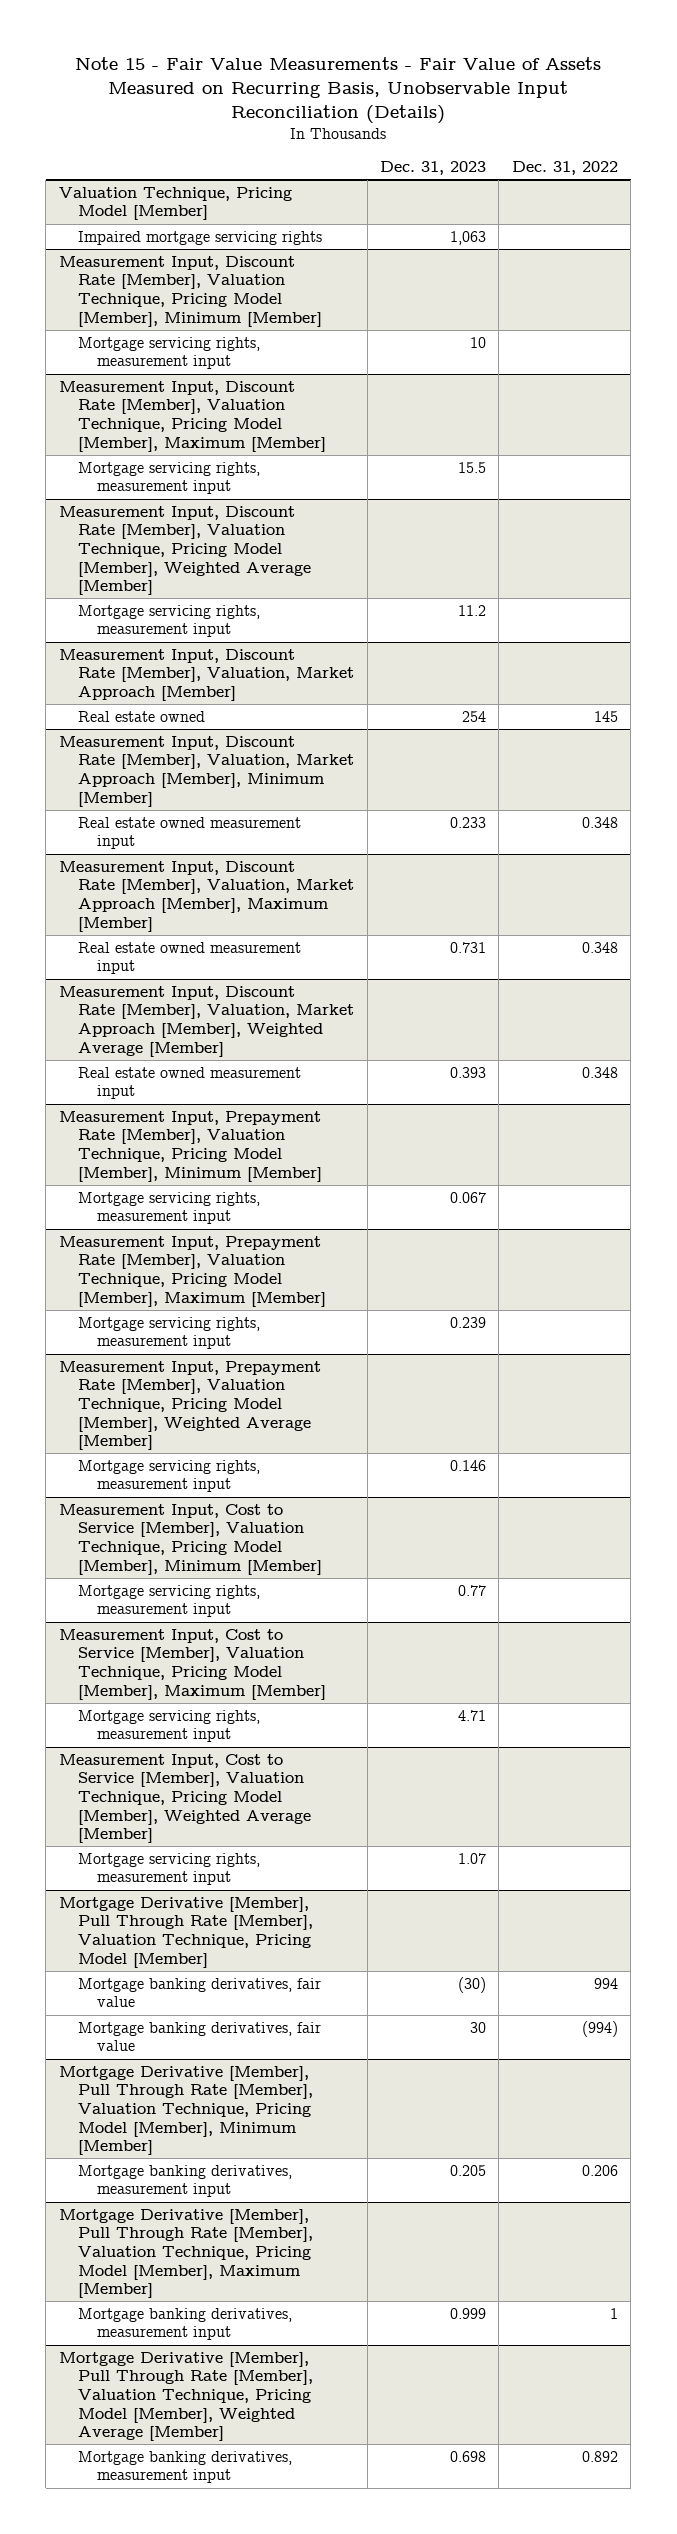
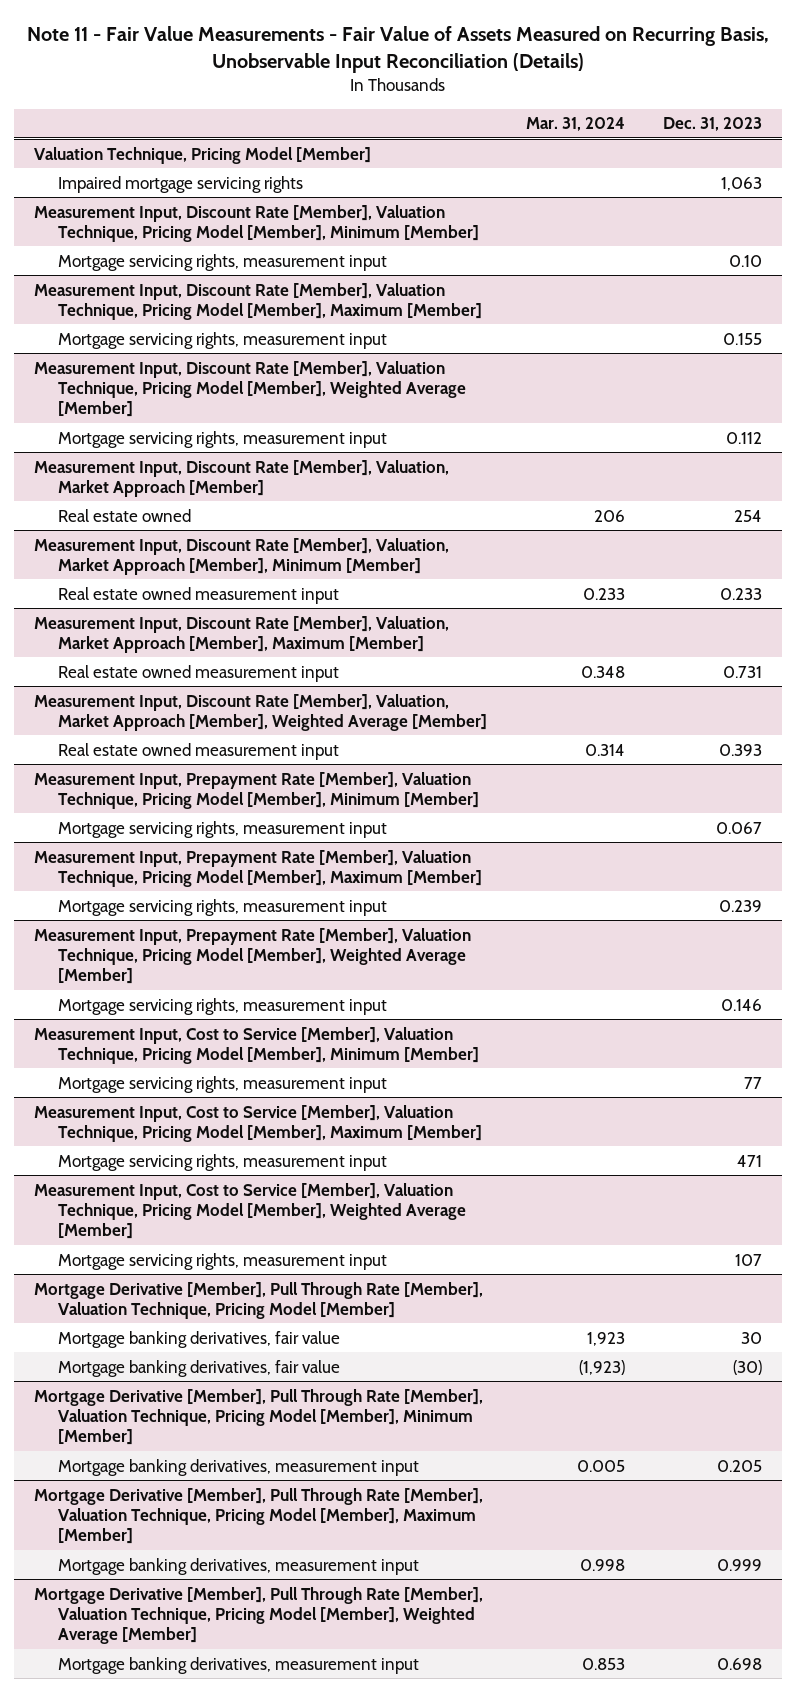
- Note 15 - Fair Value Measurements - Fair Value of Assets Measured on Recurring Basis, Unobservable Input Reconciliation (Details)
+ Note 11 - Fair Value Measurements - Fair Value of Assets Measured on Recurring Basis, Unobservable Input Reconciliation (Details)
- | Dec. 31, 2023 | Dec. 31, 2022
+ | Mar. 31, 2024 | Dec. 31, 2023
@ Measurement Input, Discount Rate [Member], Valuation Technique, Pricing Model [Member], Minimum [Member]
- Mortgage servicing rights, measurement input | 10 |
+ Mortgage servicing rights, measurement input | | 0.10
@ Measurement Input, Discount Rate [Member], Valuation Technique, Pricing Model [Member], Maximum [Member]
- Mortgage servicing rights, measurement input | 15.5 |
+ Mortgage servicing rights, measurement input | | 0.155
@ Measurement Input, Discount Rate [Member], Valuation Technique, Pricing Model [Member], Weighted Average [Member]
- Mortgage servicing rights, measurement input | 11.2 |
+ Mortgage servicing rights, measurement input | | 0.112
@ Measurement Input, Cost to Service [Member], Valuation Technique, Pricing Model [Member], Minimum [Member]
- Mortgage servicing rights, measurement input | 0.77 |
+ Mortgage servicing rights, measurement input | | 77
@ Measurement Input, Cost to Service [Member], Valuation Technique, Pricing Model [Member], Maximum [Member]
- Mortgage servicing rights, measurement input | 4.71 |
+ Mortgage servicing rights, measurement input | | 471
@ Measurement Input, Cost to Service [Member], Valuation Technique, Pricing Model [Member], Weighted Average [Member]
- Mortgage servicing rights, measurement input | 1.07 |
+ Mortgage servicing rights, measurement input | | 107
@ Mortgage Derivative [Member], Pull Through Rate [Member], Valuation Technique, Pricing Model [Member]
moved down: Mortgage banking derivatives, fair value | (1,923) | (30)

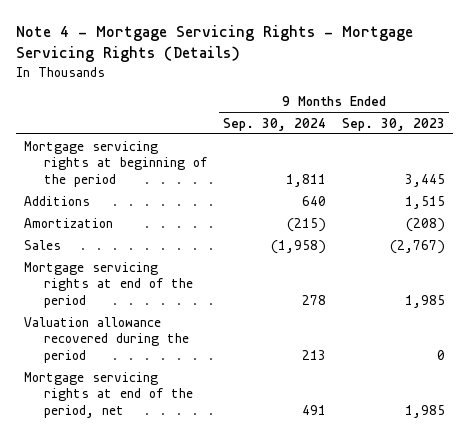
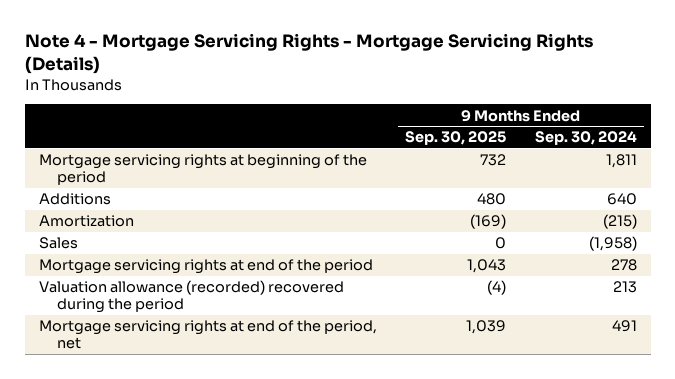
- | 9 Months Ended Sep. 30, 2024 | 9 Months Ended Sep. 30, 2023
+ | 9 Months Ended Sep. 30, 2025 | 9 Months Ended Sep. 30, 2024
- Valuation allowance recovered during the period | 213 | 0
+ Valuation allowance (recorded) recovered during the period | (4) | 213

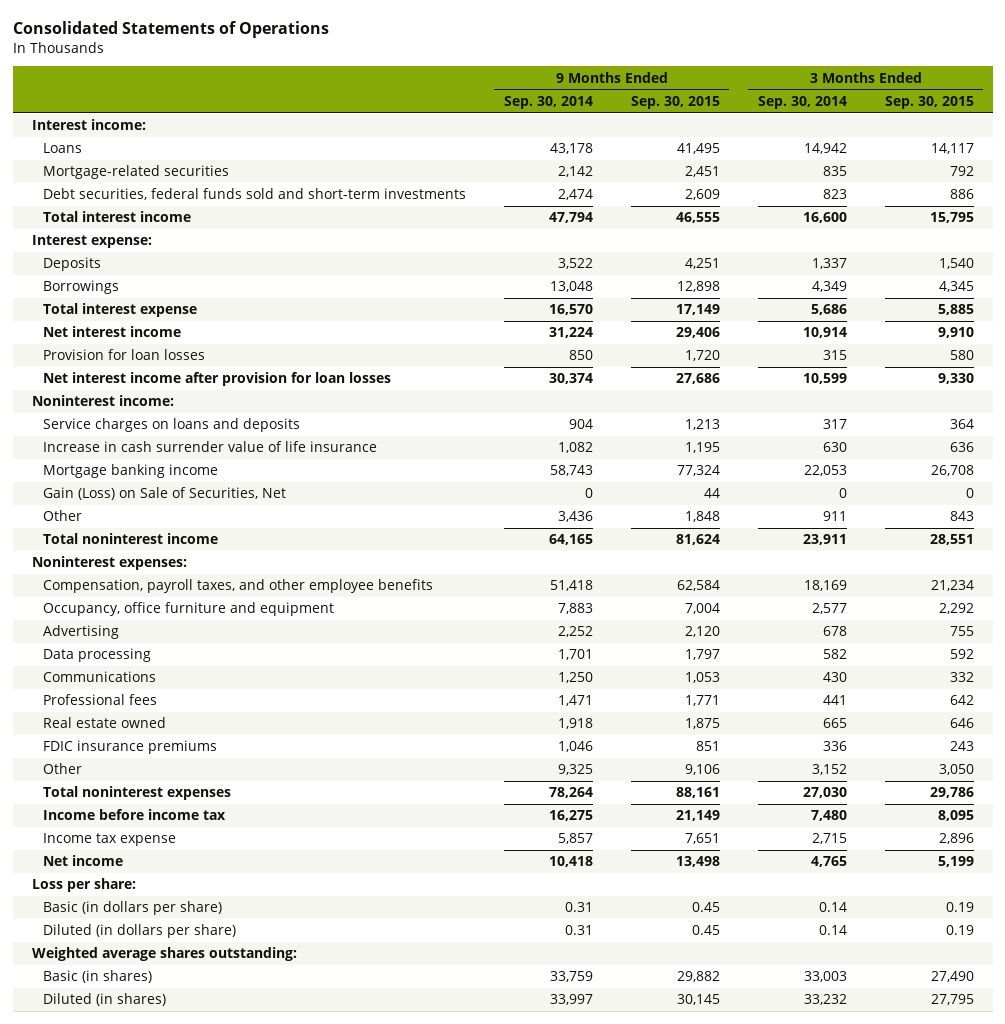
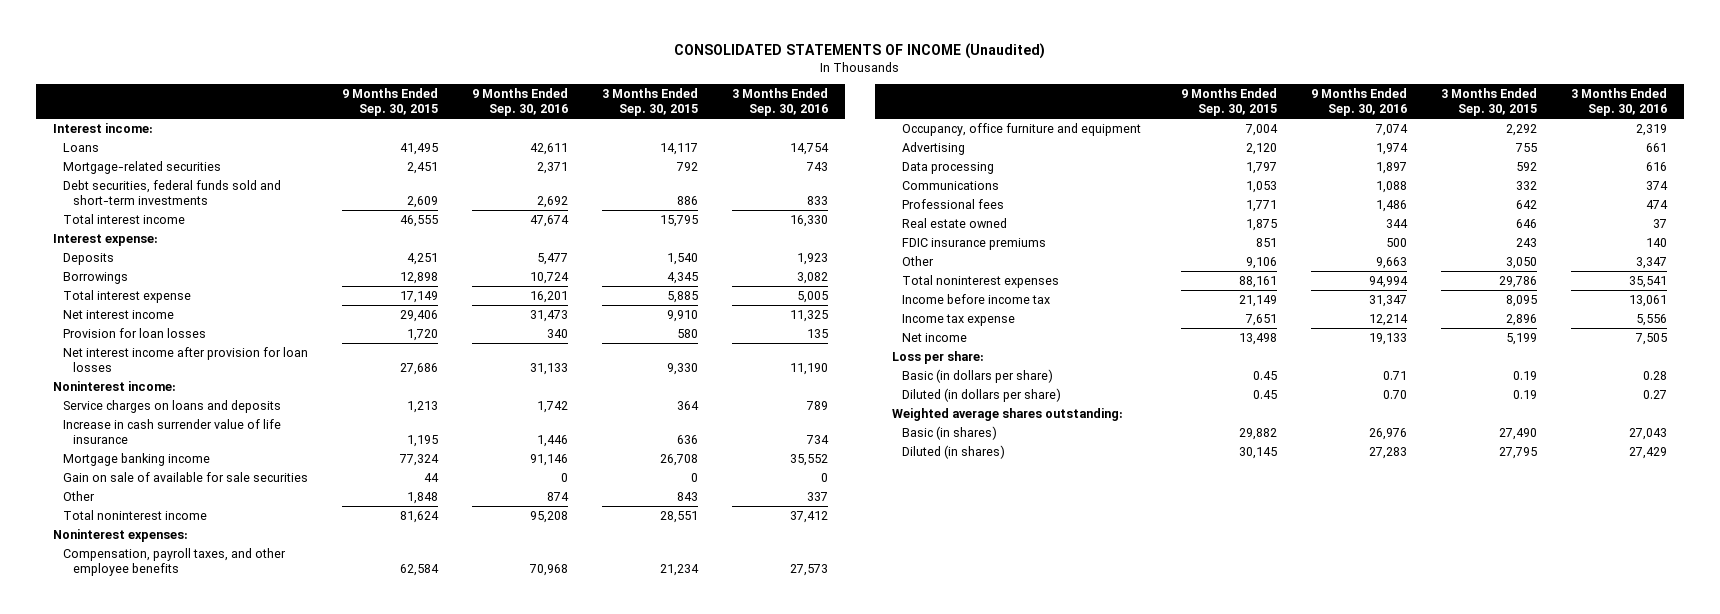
- Consolidated Statements of Operations
+ CONSOLIDATED STATEMENTS OF INCOME (Unaudited)
- | 9 Months Ended Sep. 30, 2014 | 9 Months Ended Sep. 30, 2015 | 3 Months Ended Sep. 30, 2014 | 3 Months Ended Sep. 30, 2015
+ | 9 Months Ended Sep. 30, 2015 | 9 Months Ended Sep. 30, 2016 | 3 Months Ended Sep. 30, 2015 | 3 Months Ended Sep. 30, 2016
- Gain (Loss) on Sale of Securities, Net | 0 | 44 | 0 | 0
+ Gain on sale of available for sale securities | 44 | 0 | 0 | 0

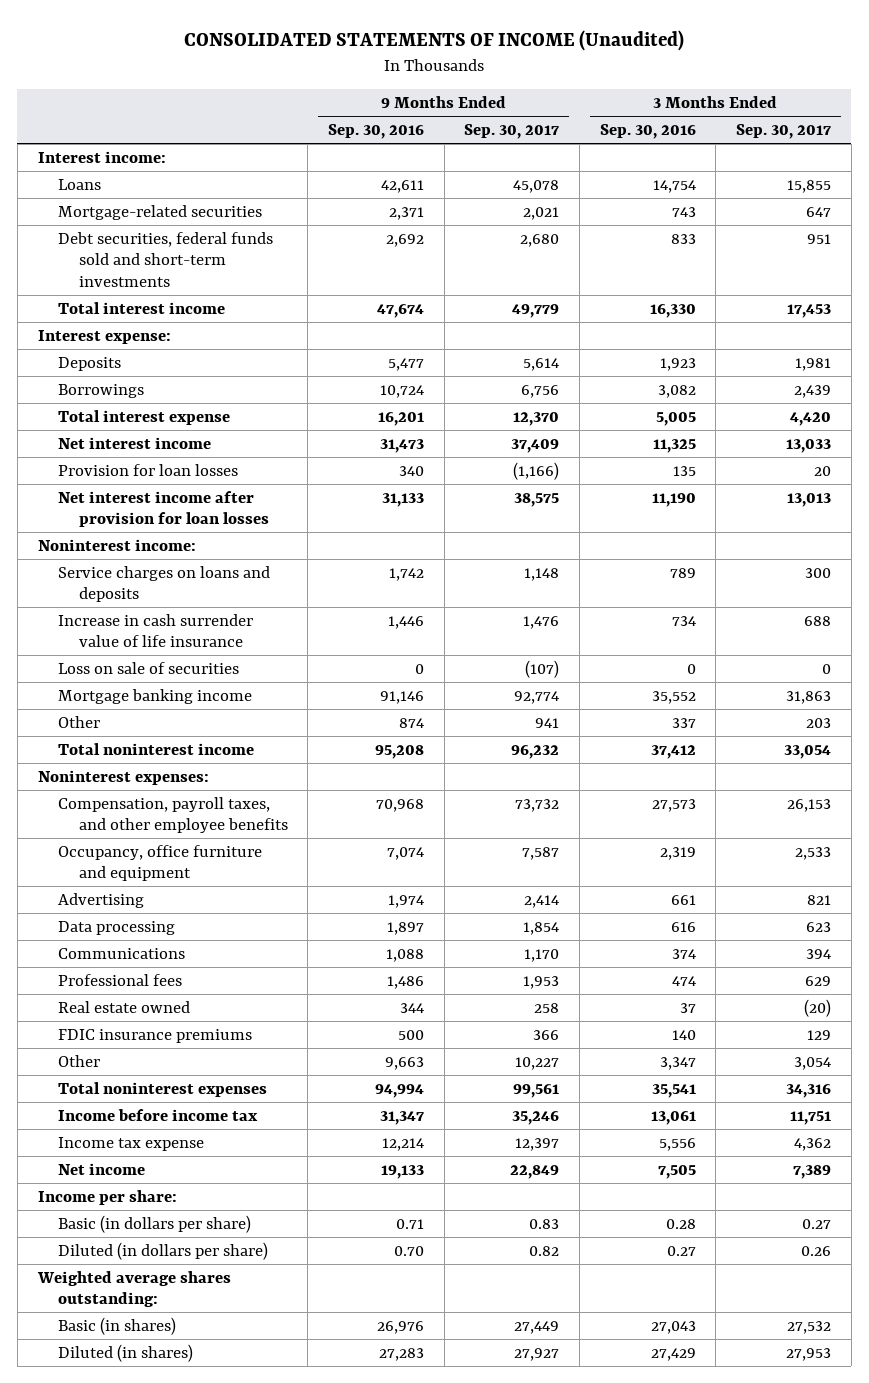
- | 9 Months Ended Sep. 30, 2015 | 9 Months Ended Sep. 30, 2016 | 3 Months Ended Sep. 30, 2015 | 3 Months Ended Sep. 30, 2016
+ | 9 Months Ended Sep. 30, 2016 | 9 Months Ended Sep. 30, 2017 | 3 Months Ended Sep. 30, 2016 | 3 Months Ended Sep. 30, 2017
+ Loss on sale of securities | 0 | (107) | 0 | 0
- Gain on sale of available for sale securities | 44 | 0 | 0 | 0
- Loss per share:
+ Income per share:

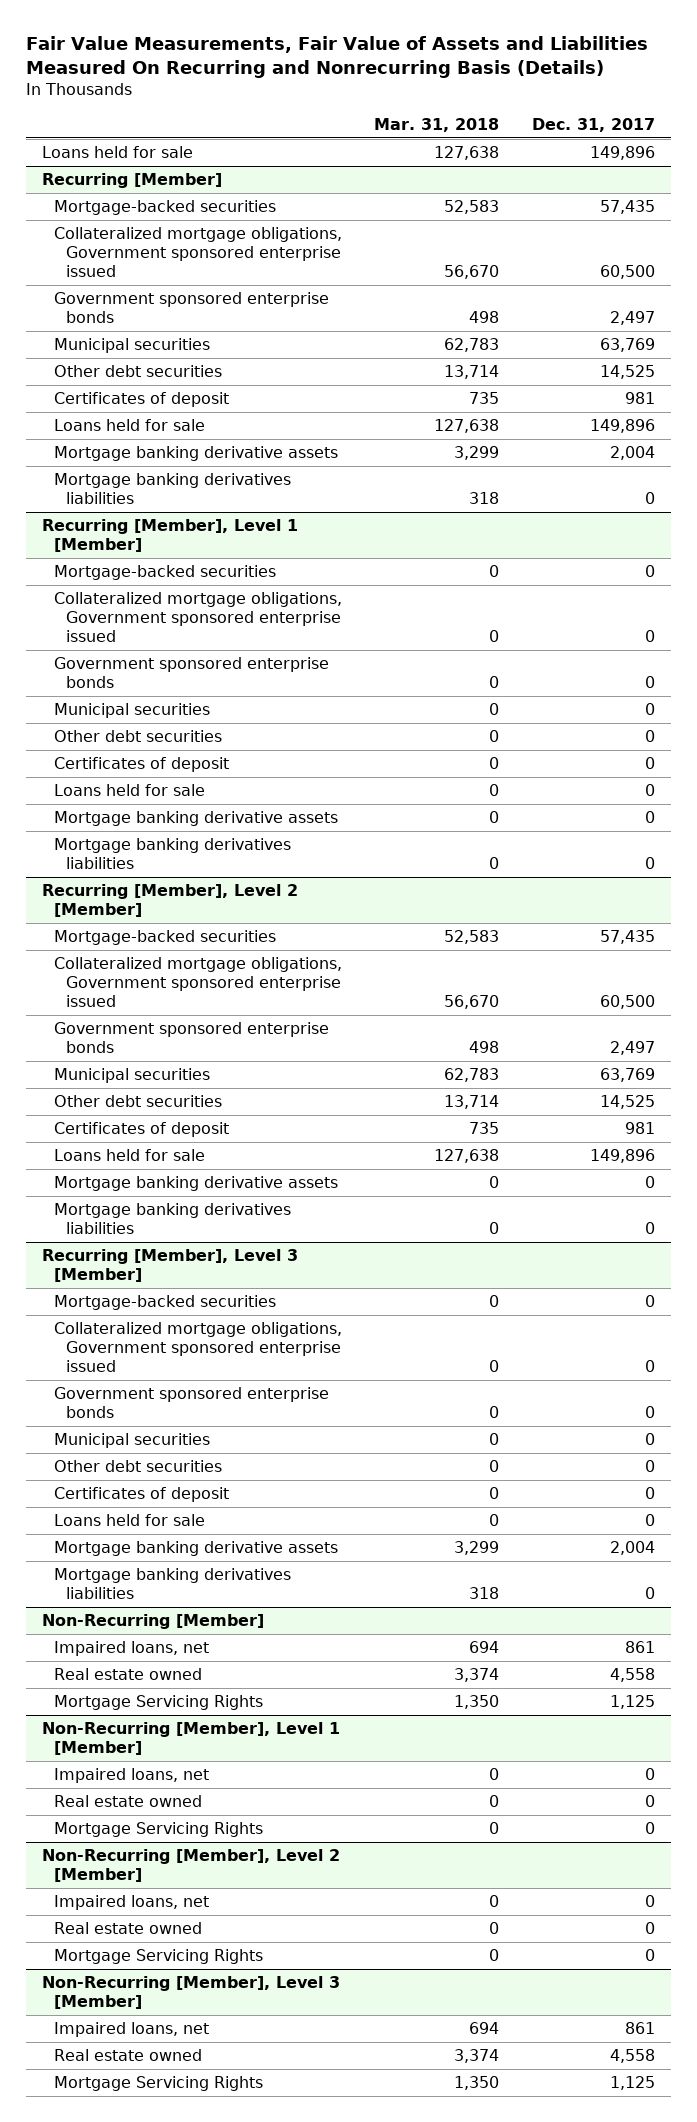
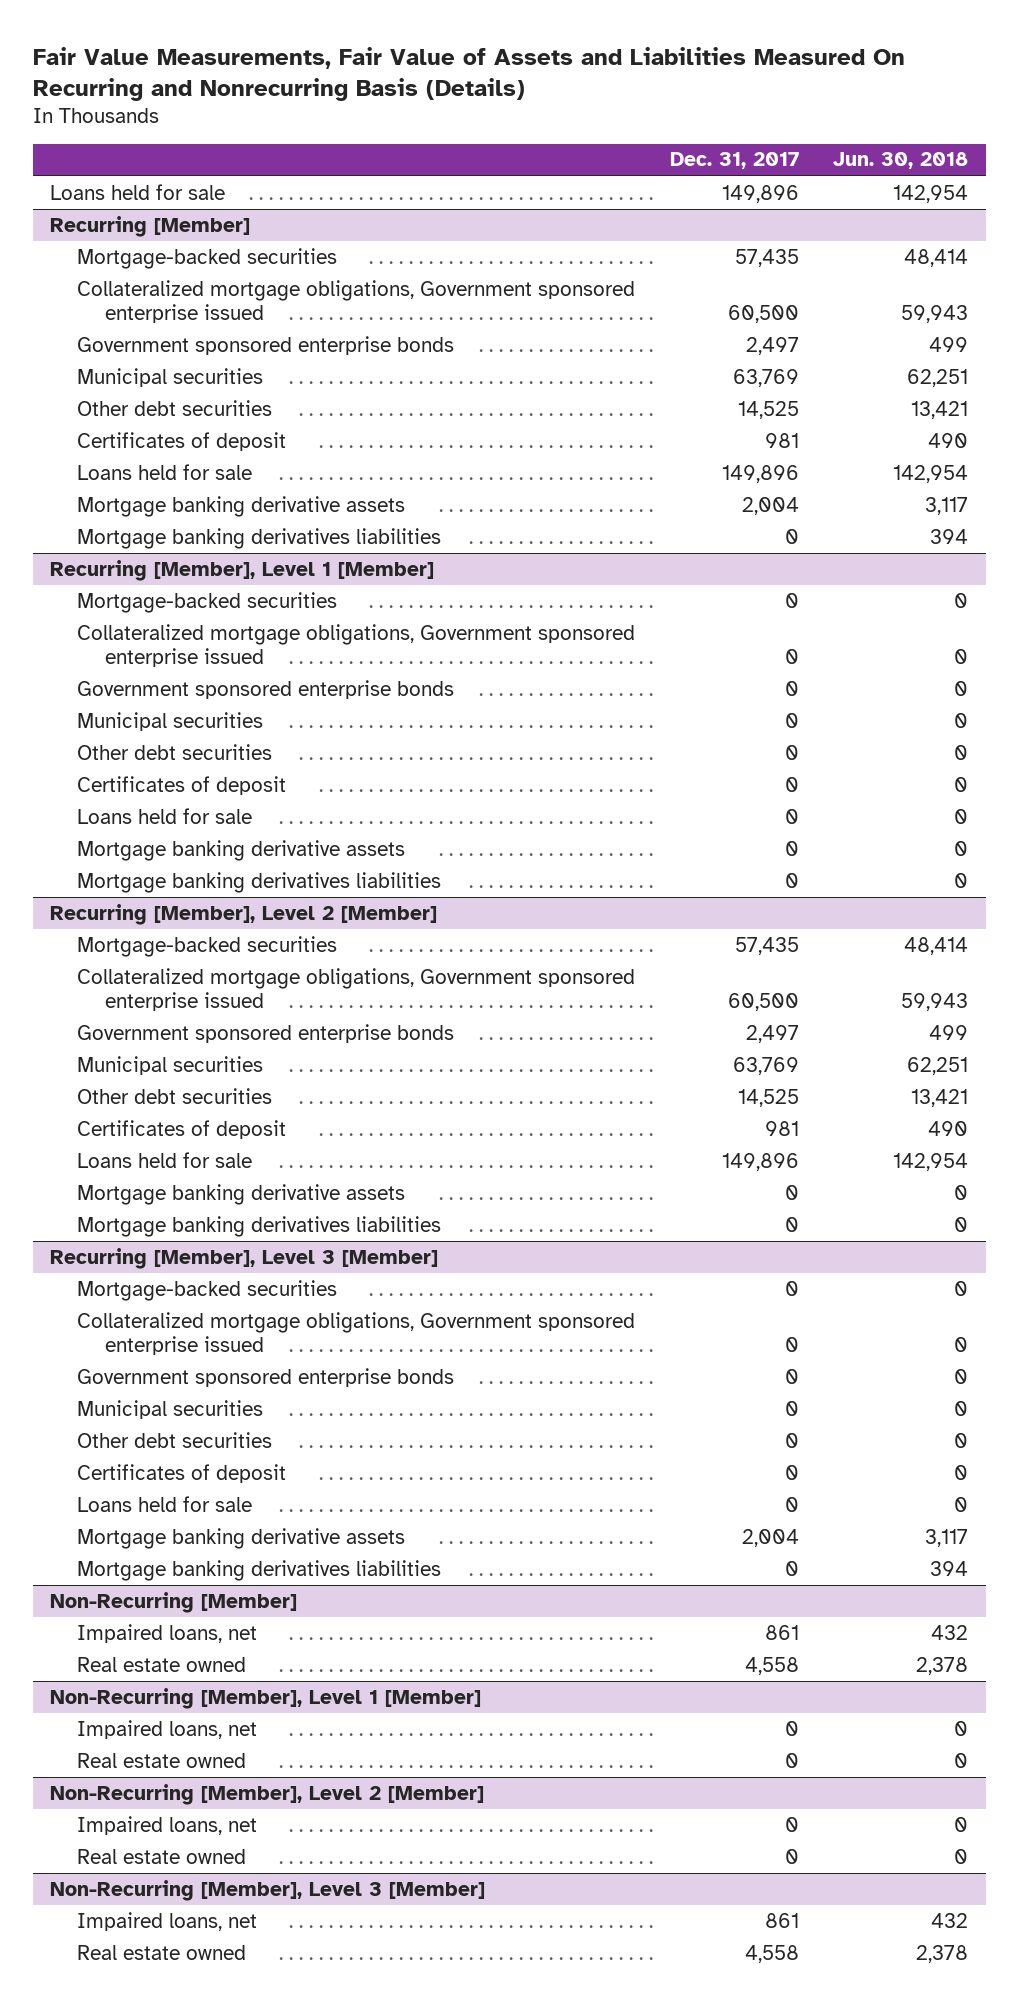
- | Mar. 31, 2018 | Dec. 31, 2017
+ | Dec. 31, 2017 | Jun. 30, 2018
@ Non-Recurring [Member]
- Mortgage Servicing Rights | 1,350 | 1,125
@ Non-Recurring [Member], Level 1 [Member]
- Mortgage Servicing Rights | 0 | 0
@ Non-Recurring [Member], Level 2 [Member]
- Mortgage Servicing Rights | 0 | 0
@ Non-Recurring [Member], Level 3 [Member]
- Mortgage Servicing Rights | 1,350 | 1,125

